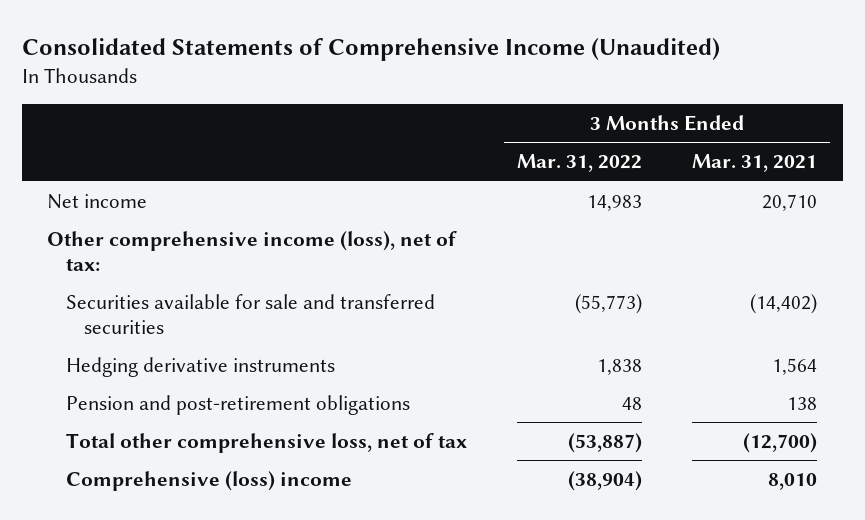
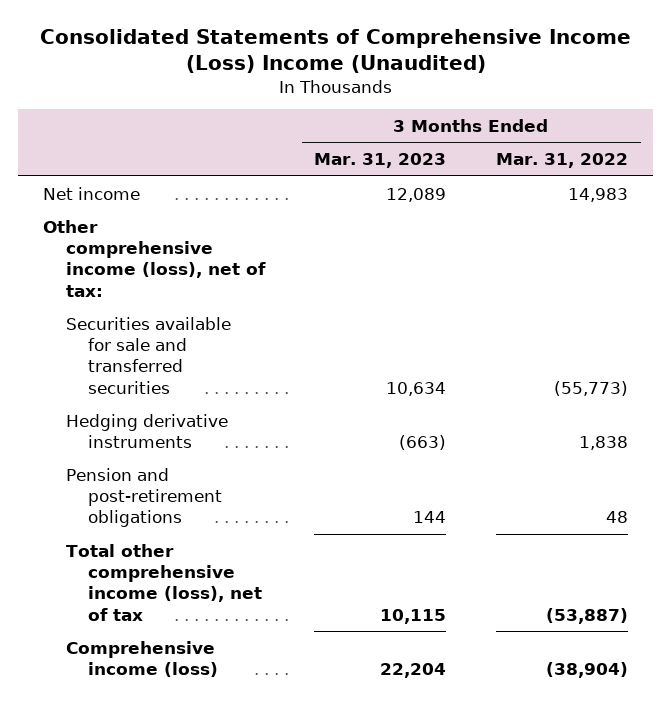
- Consolidated Statements of Comprehensive Income (Unaudited)
+ Consolidated Statements of Comprehensive Income (Loss) Income (Unaudited)
- | 3 Months Ended Mar. 31, 2022 | 3 Months Ended Mar. 31, 2021
+ | 3 Months Ended Mar. 31, 2023 | 3 Months Ended Mar. 31, 2022
- Total other comprehensive loss, net of tax | (53,887) | (12,700)
- Comprehensive (loss) income | (38,904) | 8,010
+ Total other comprehensive income (loss), net of tax | 10,115 | (53,887)
+ Comprehensive income (loss) | 22,204 | (38,904)

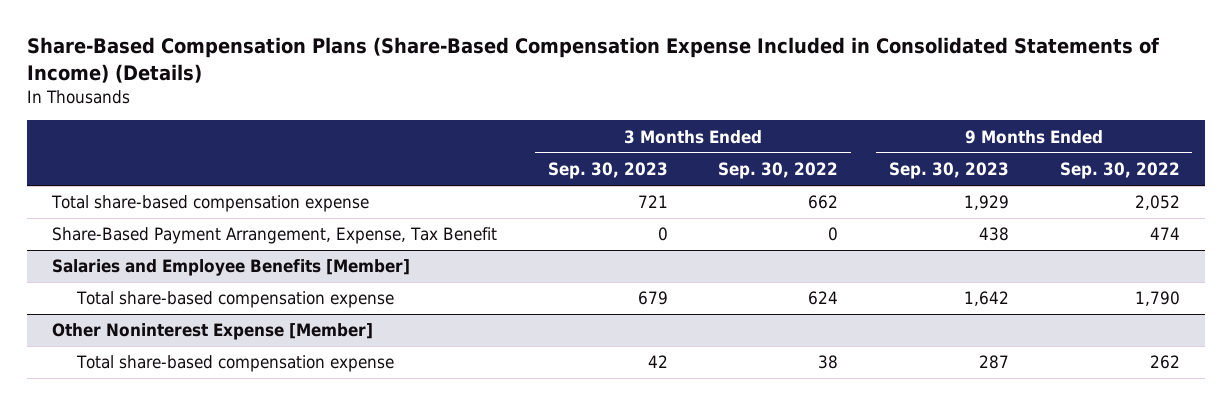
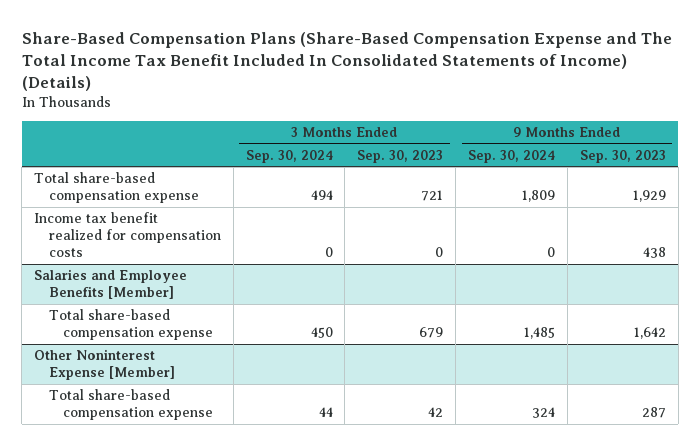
- Share-Based Compensation Plans (Share-Based Compensation Expense Included in Consolidated Statements of Income) (Details)
+ Share-Based Compensation Plans (Share-Based Compensation Expense and The Total Income Tax Benefit Included In Consolidated Statements of Income) (Details)
- | 3 Months Ended Sep. 30, 2023 | 3 Months Ended Sep. 30, 2022 | 9 Months Ended Sep. 30, 2023 | 9 Months Ended Sep. 30, 2022
+ | 3 Months Ended Sep. 30, 2024 | 3 Months Ended Sep. 30, 2023 | 9 Months Ended Sep. 30, 2024 | 9 Months Ended Sep. 30, 2023
- Share-Based Payment Arrangement, Expense, Tax Benefit | 0 | 0 | 438 | 474
+ Income tax benefit realized for compensation costs | 0 | 0 | 0 | 438

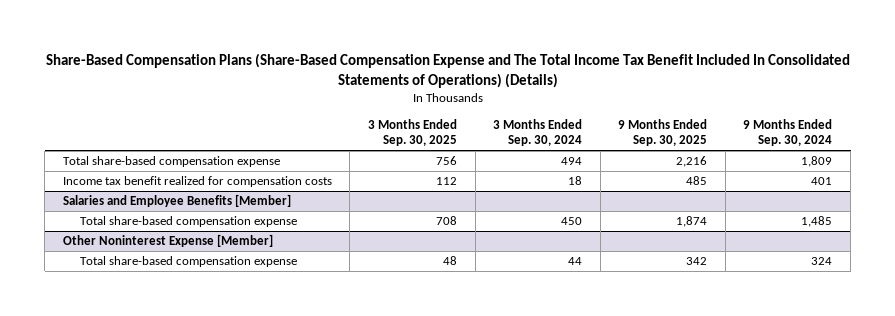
- Share-Based Compensation Plans (Share-Based Compensation Expense and The Total Income Tax Benefit Included In Consolidated Statements of Income) (Details)
+ Share-Based Compensation Plans (Share-Based Compensation Expense and The Total Income Tax Benefit Included In Consolidated Statements of Operations) (Details)
- | 3 Months Ended Sep. 30, 2024 | 3 Months Ended Sep. 30, 2023 | 9 Months Ended Sep. 30, 2024 | 9 Months Ended Sep. 30, 2023
+ | 3 Months Ended Sep. 30, 2025 | 3 Months Ended Sep. 30, 2024 | 9 Months Ended Sep. 30, 2025 | 9 Months Ended Sep. 30, 2024
- Income tax benefit realized for compensation costs | 0 | 0 | 0 | 438
+ Income tax benefit realized for compensation costs | 112 | 18 | 485 | 401

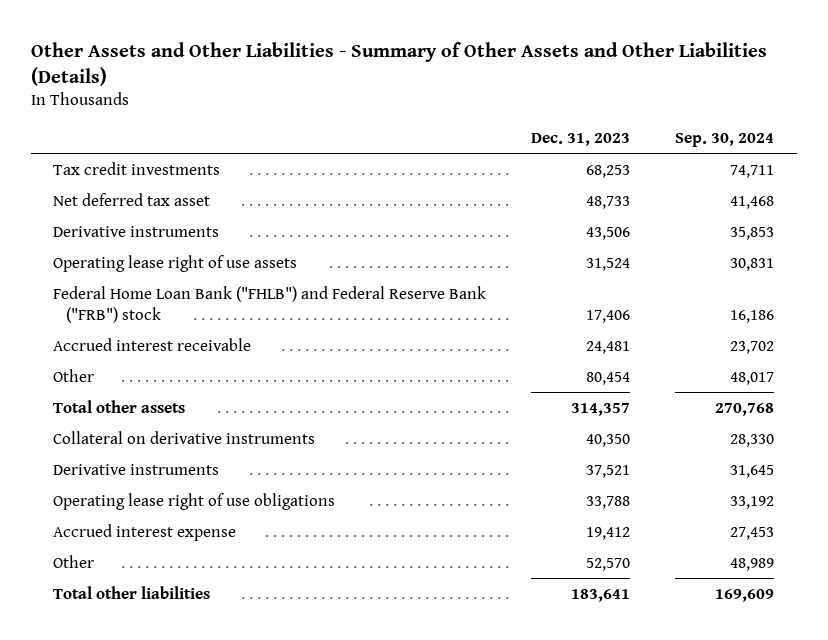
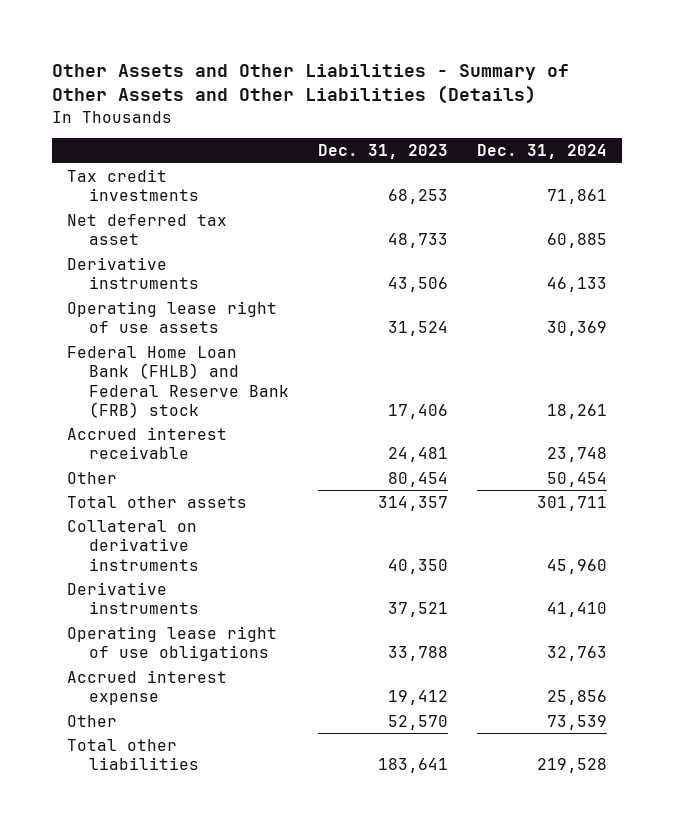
- | Dec. 31, 2023 | Sep. 30, 2024
+ | Dec. 31, 2023 | Dec. 31, 2024
- Federal Home Loan Bank ("FHLB") and Federal Reserve Bank ("FRB") stock | 17,406 | 16,186
+ Federal Home Loan Bank (FHLB) and Federal Reserve Bank (FRB) stock | 17,406 | 18,261

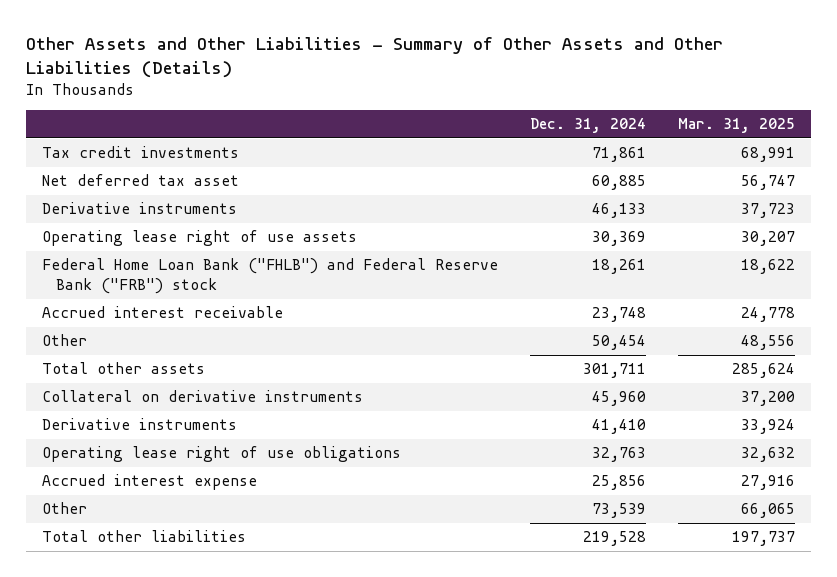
- | Dec. 31, 2023 | Dec. 31, 2024
+ | Dec. 31, 2024 | Mar. 31, 2025
- Federal Home Loan Bank (FHLB) and Federal Reserve Bank (FRB) stock | 17,406 | 18,261
+ Federal Home Loan Bank ("FHLB") and Federal Reserve Bank ("FRB") stock | 18,261 | 18,622

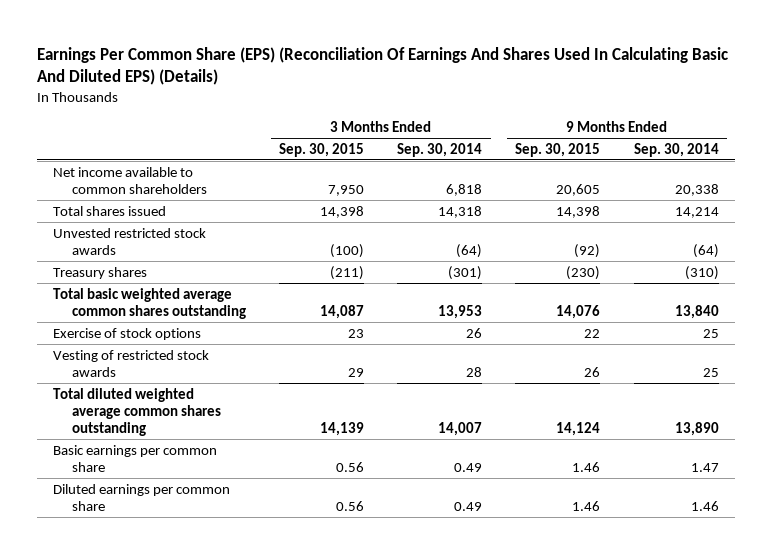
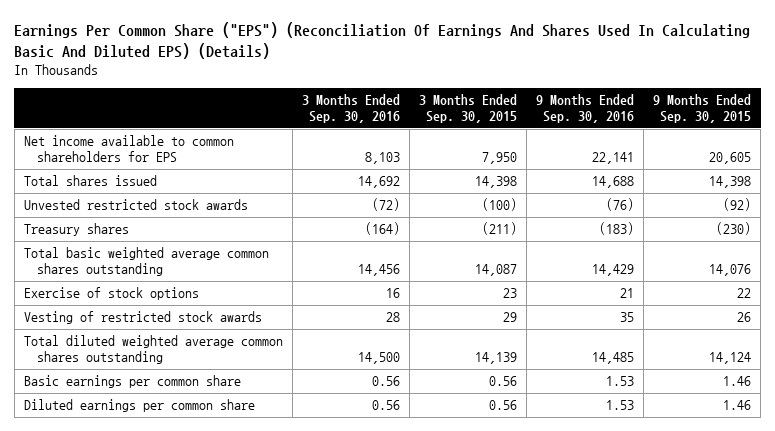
- Earnings Per Common Share (EPS) (Reconciliation Of Earnings And Shares Used In Calculating Basic And Diluted EPS) (Details)
+ Earnings Per Common Share ("EPS") (Reconciliation Of Earnings And Shares Used In Calculating Basic And Diluted EPS) (Details)
- | 3 Months Ended Sep. 30, 2015 | 3 Months Ended Sep. 30, 2014 | 9 Months Ended Sep. 30, 2015 | 9 Months Ended Sep. 30, 2014
+ | 3 Months Ended Sep. 30, 2016 | 3 Months Ended Sep. 30, 2015 | 9 Months Ended Sep. 30, 2016 | 9 Months Ended Sep. 30, 2015
- Net income available to common shareholders | 7,950 | 6,818 | 20,605 | 20,338
+ Net income available to common shareholders for EPS | 8,103 | 7,950 | 22,141 | 20,605

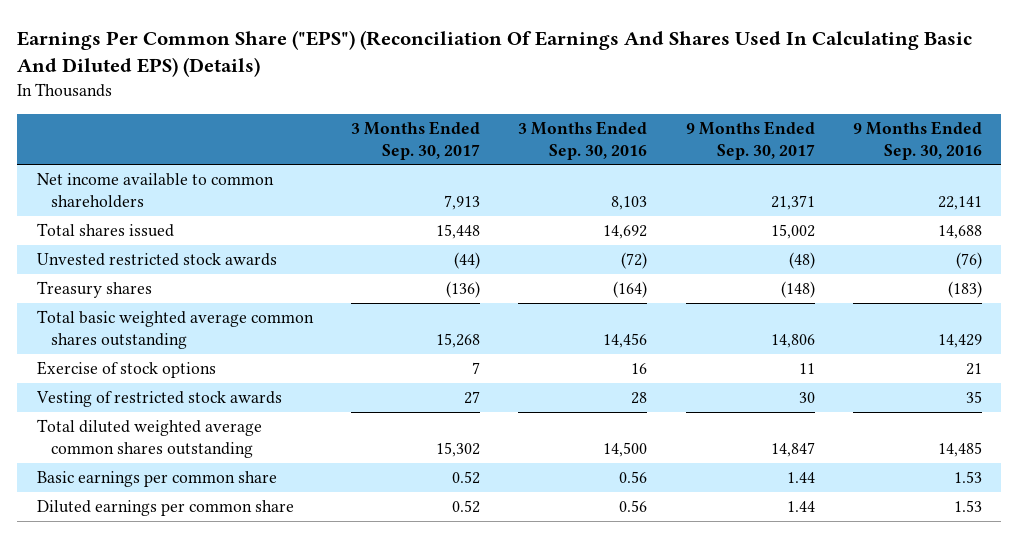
- | 3 Months Ended Sep. 30, 2016 | 3 Months Ended Sep. 30, 2015 | 9 Months Ended Sep. 30, 2016 | 9 Months Ended Sep. 30, 2015
+ | 3 Months Ended Sep. 30, 2017 | 3 Months Ended Sep. 30, 2016 | 9 Months Ended Sep. 30, 2017 | 9 Months Ended Sep. 30, 2016
- Net income available to common shareholders for EPS | 8,103 | 7,950 | 22,141 | 20,605
+ Net income available to common shareholders | 7,913 | 8,103 | 21,371 | 22,141

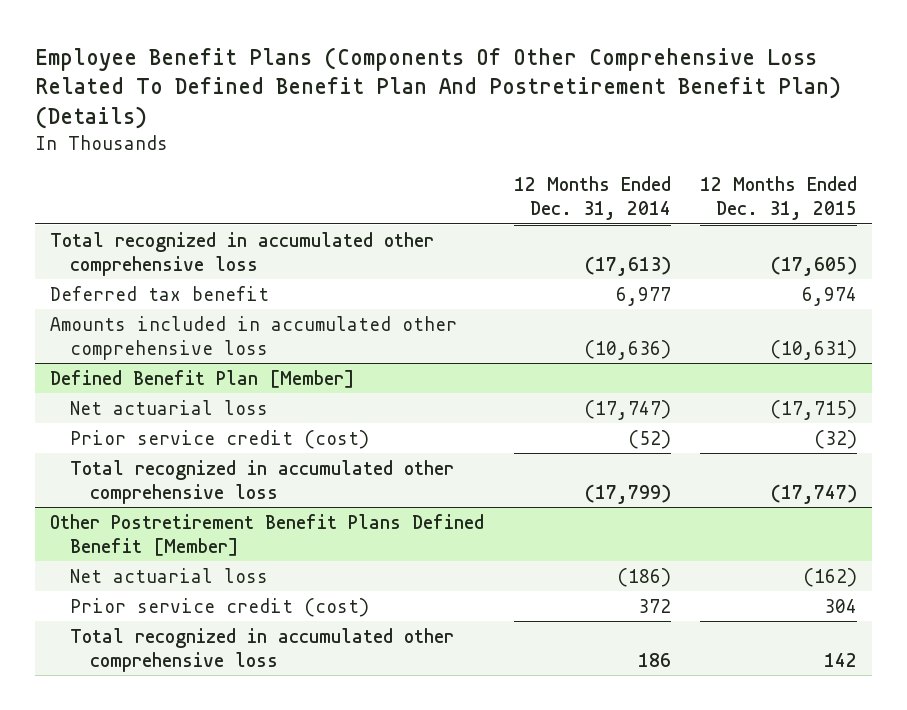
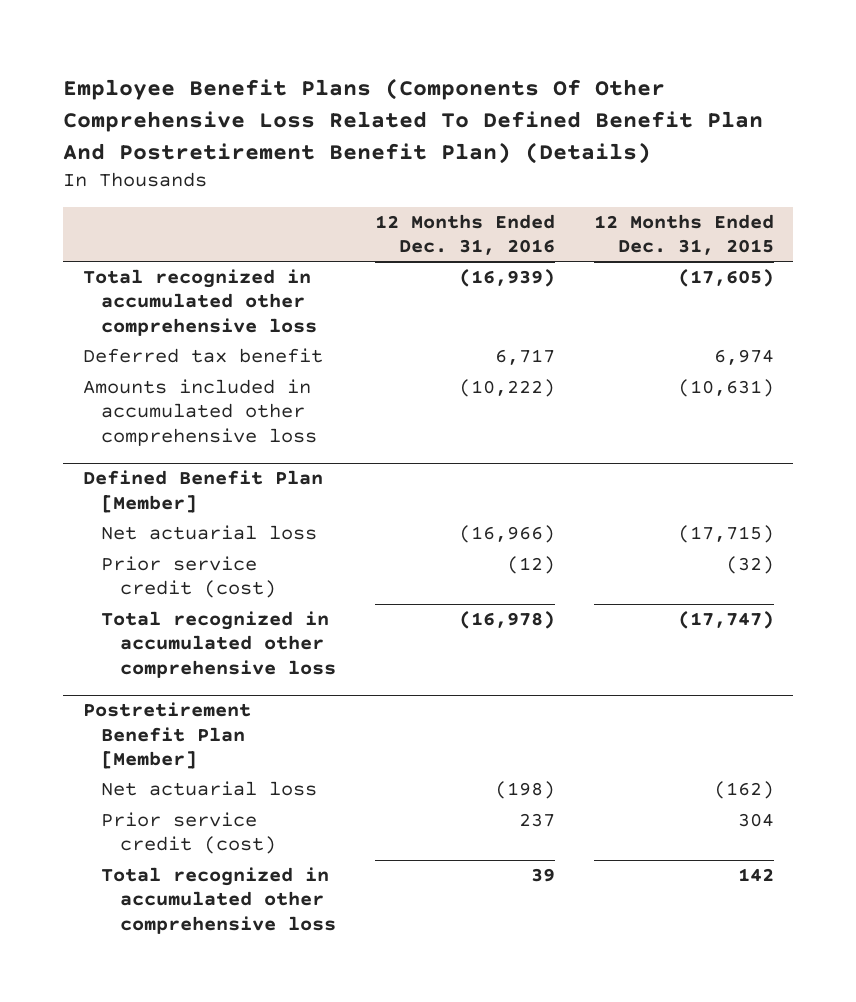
- | 12 Months Ended Dec. 31, 2014 | 12 Months Ended Dec. 31, 2015
+ | 12 Months Ended Dec. 31, 2016 | 12 Months Ended Dec. 31, 2015
- Other Postretirement Benefit Plans Defined Benefit [Member]
+ Postretirement Benefit Plan [Member]

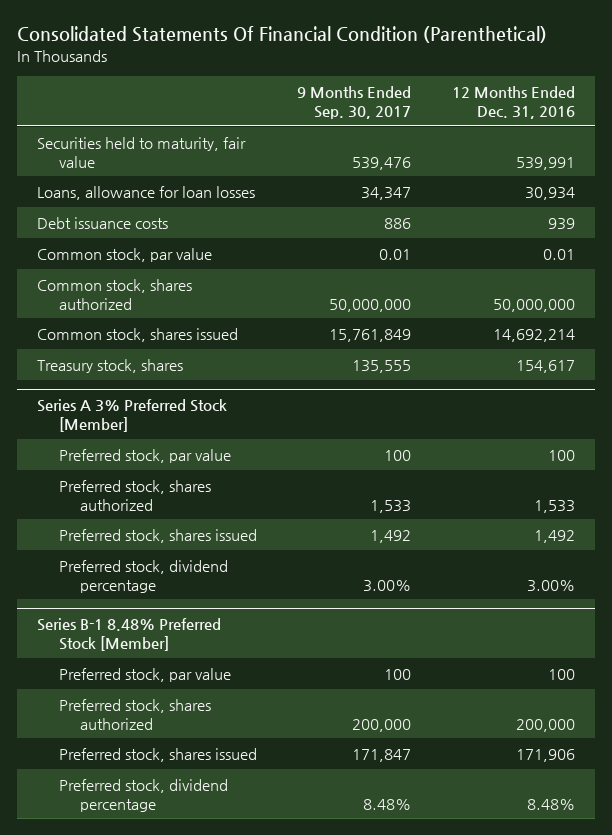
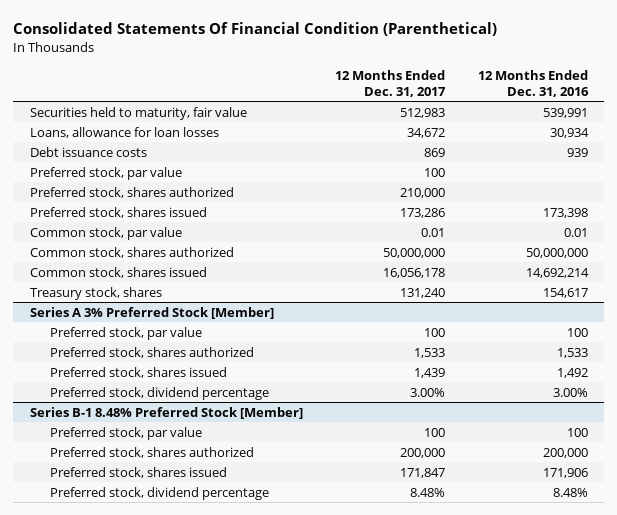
- | 9 Months Ended Sep. 30, 2017 | 12 Months Ended Dec. 31, 2016
+ | 12 Months Ended Dec. 31, 2017 | 12 Months Ended Dec. 31, 2016
+ Preferred stock, par value | 100 |
+ Preferred stock, shares authorized | 210,000 |
+ Preferred stock, shares issued | 173,286 | 173,398

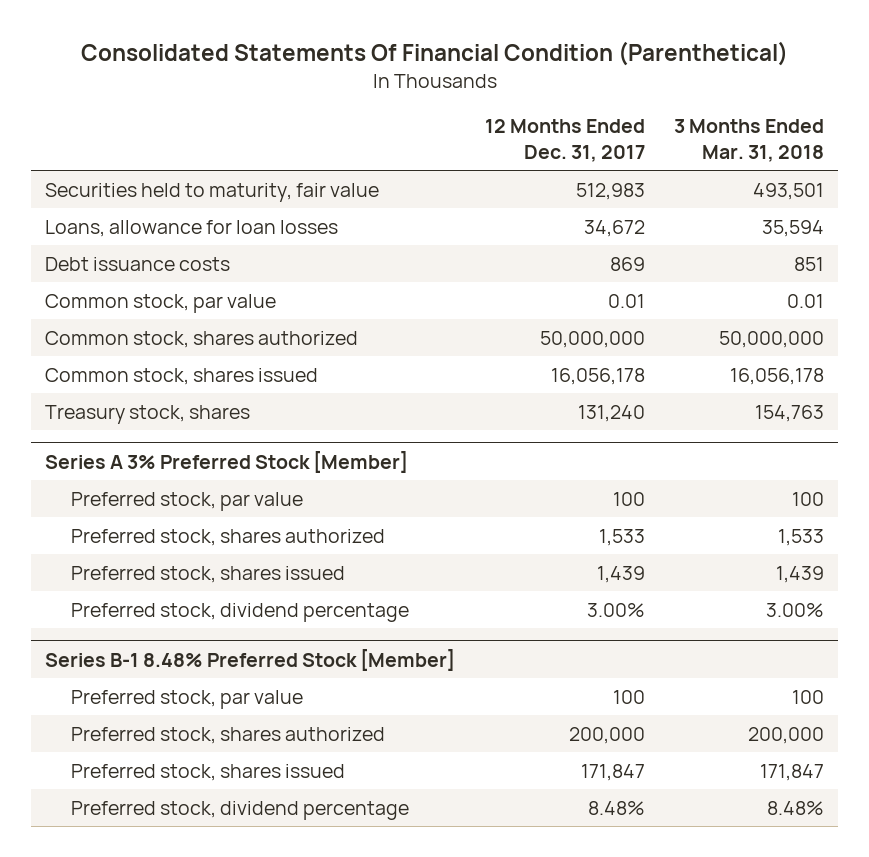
- | 12 Months Ended Dec. 31, 2017 | 12 Months Ended Dec. 31, 2016
+ | 12 Months Ended Dec. 31, 2017 | 3 Months Ended Mar. 31, 2018
- Preferred stock, par value | 100 |
- Preferred stock, shares authorized | 210,000 |
- Preferred stock, shares issued | 173,286 | 173,398

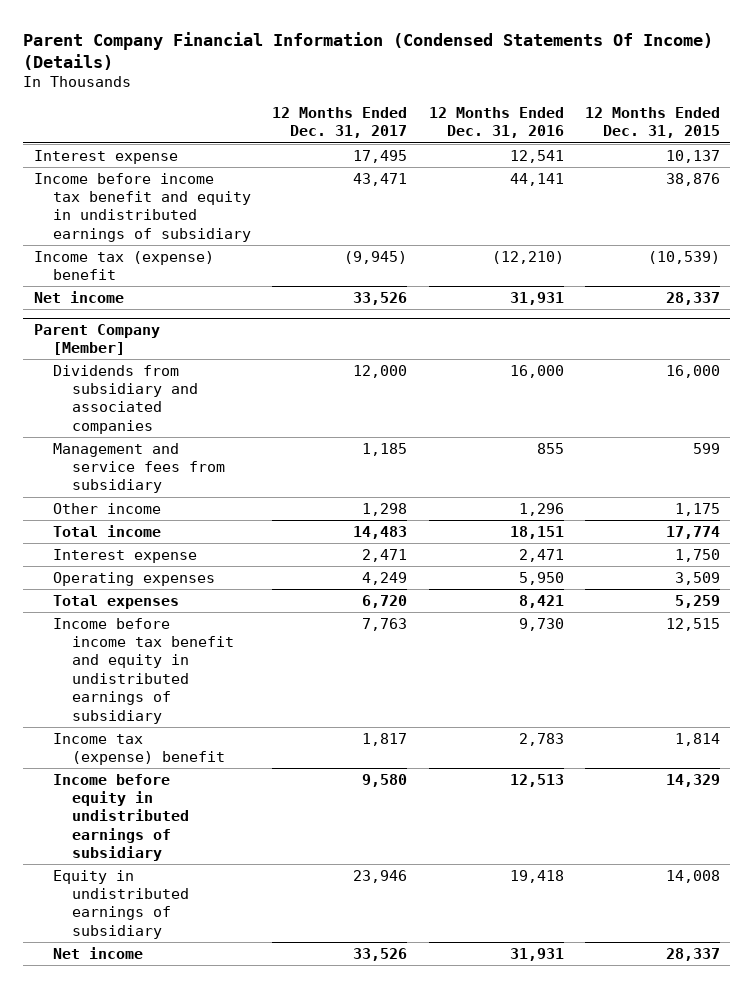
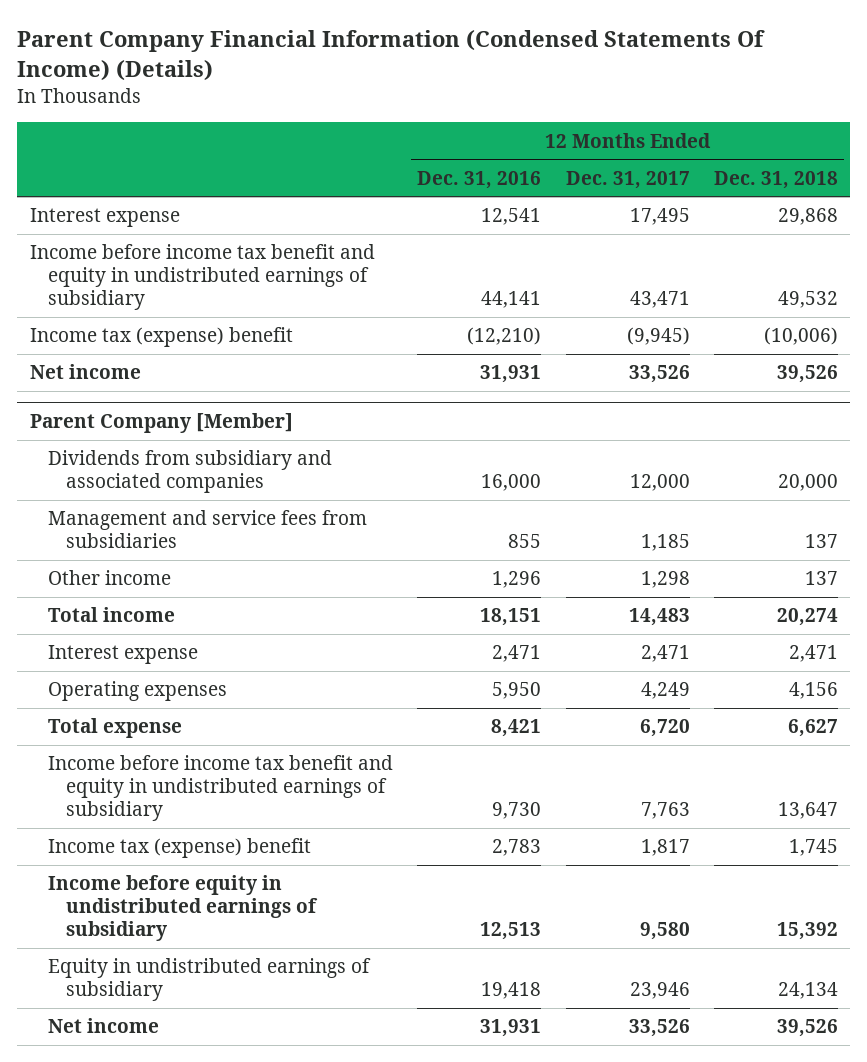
- | 12 Months Ended Dec. 31, 2017 | 12 Months Ended Dec. 31, 2016 | 12 Months Ended Dec. 31, 2015
+ | 12 Months Ended Dec. 31, 2016 | 12 Months Ended Dec. 31, 2017 | 12 Months Ended Dec. 31, 2018
@ Parent Company [Member]
- Management and service fees from subsidiary | 1,185 | 855 | 599
+ Management and service fees from subsidiaries | 855 | 1,185 | 137
- Total expenses | 6,720 | 8,421 | 5,259
+ Total expense | 8,421 | 6,720 | 6,627

